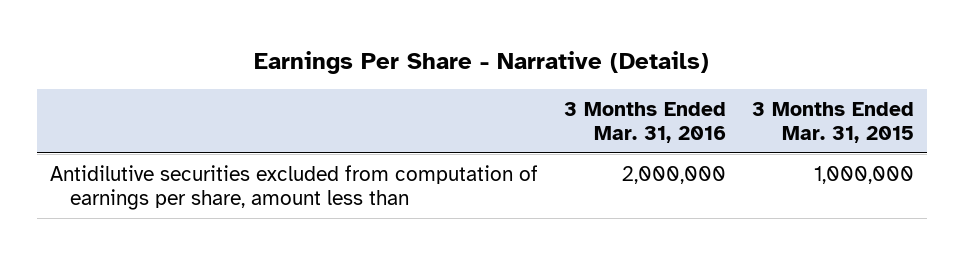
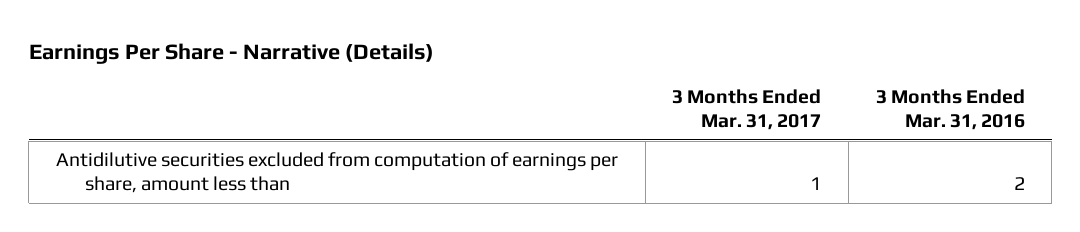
- | 3 Months Ended Mar. 31, 2016 | 3 Months Ended Mar. 31, 2015
+ | 3 Months Ended Mar. 31, 2017 | 3 Months Ended Mar. 31, 2016
- Antidilutive securities excluded from computation of earnings per share, amount less than | 2,000,000 | 1,000,000
+ Antidilutive securities excluded from computation of earnings per share, amount less than | 1 | 2

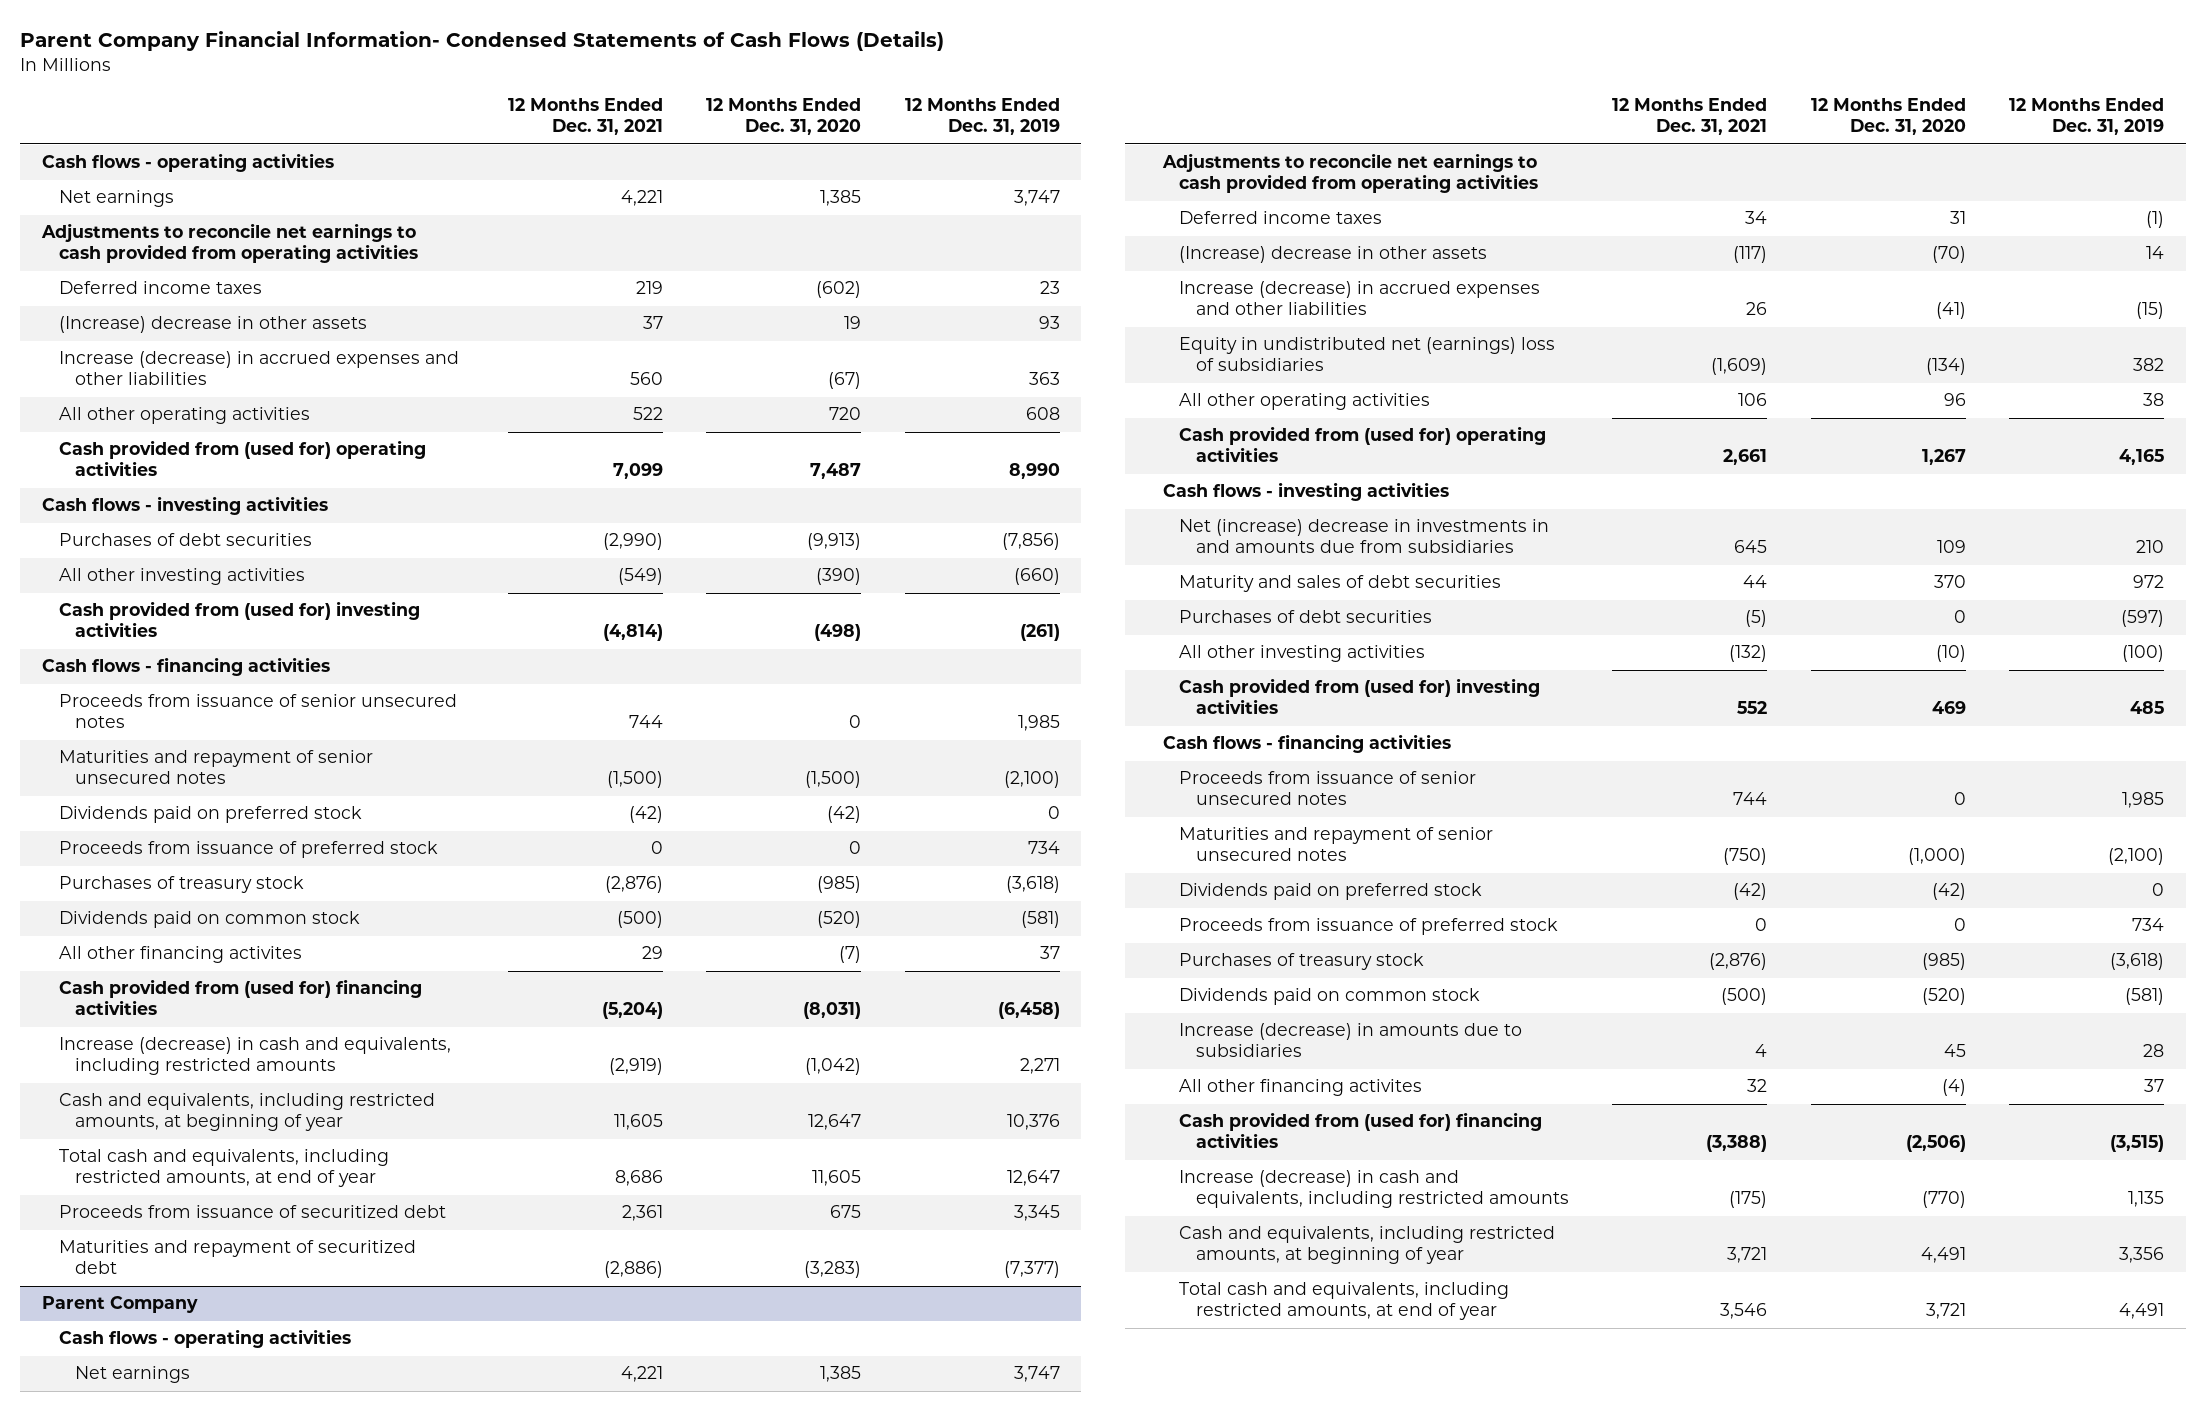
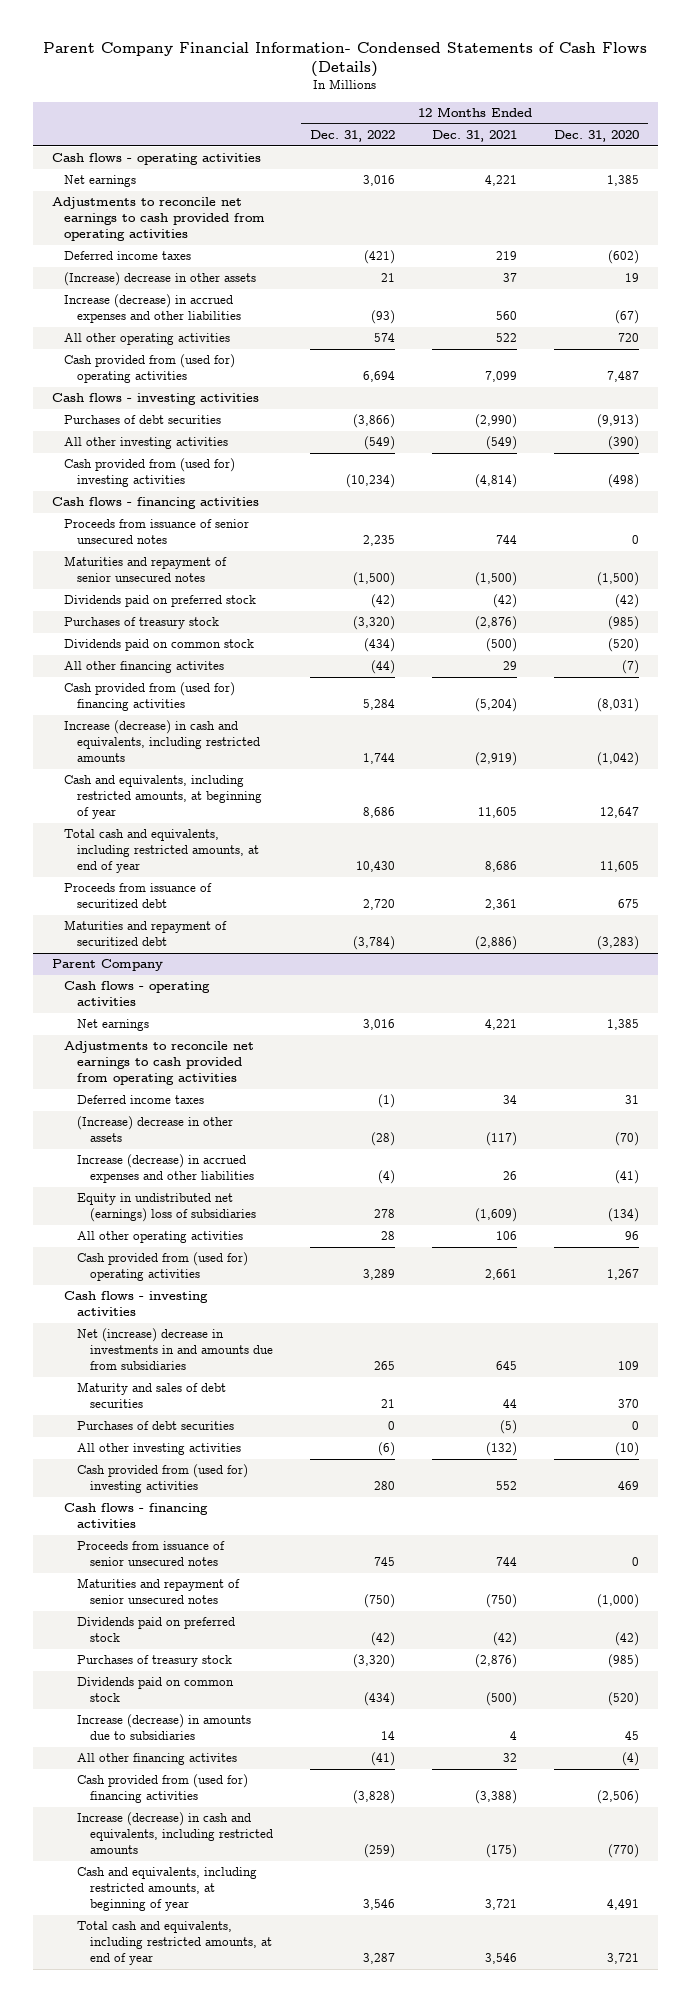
- | 12 Months Ended Dec. 31, 2021 | 12 Months Ended Dec. 31, 2020 | 12 Months Ended Dec. 31, 2019
+ | 12 Months Ended Dec. 31, 2022 | 12 Months Ended Dec. 31, 2021 | 12 Months Ended Dec. 31, 2020
- Proceeds from issuance of preferred stock | 0 | 0 | 734
@ Parent Company
- Proceeds from issuance of preferred stock | 0 | 0 | 734

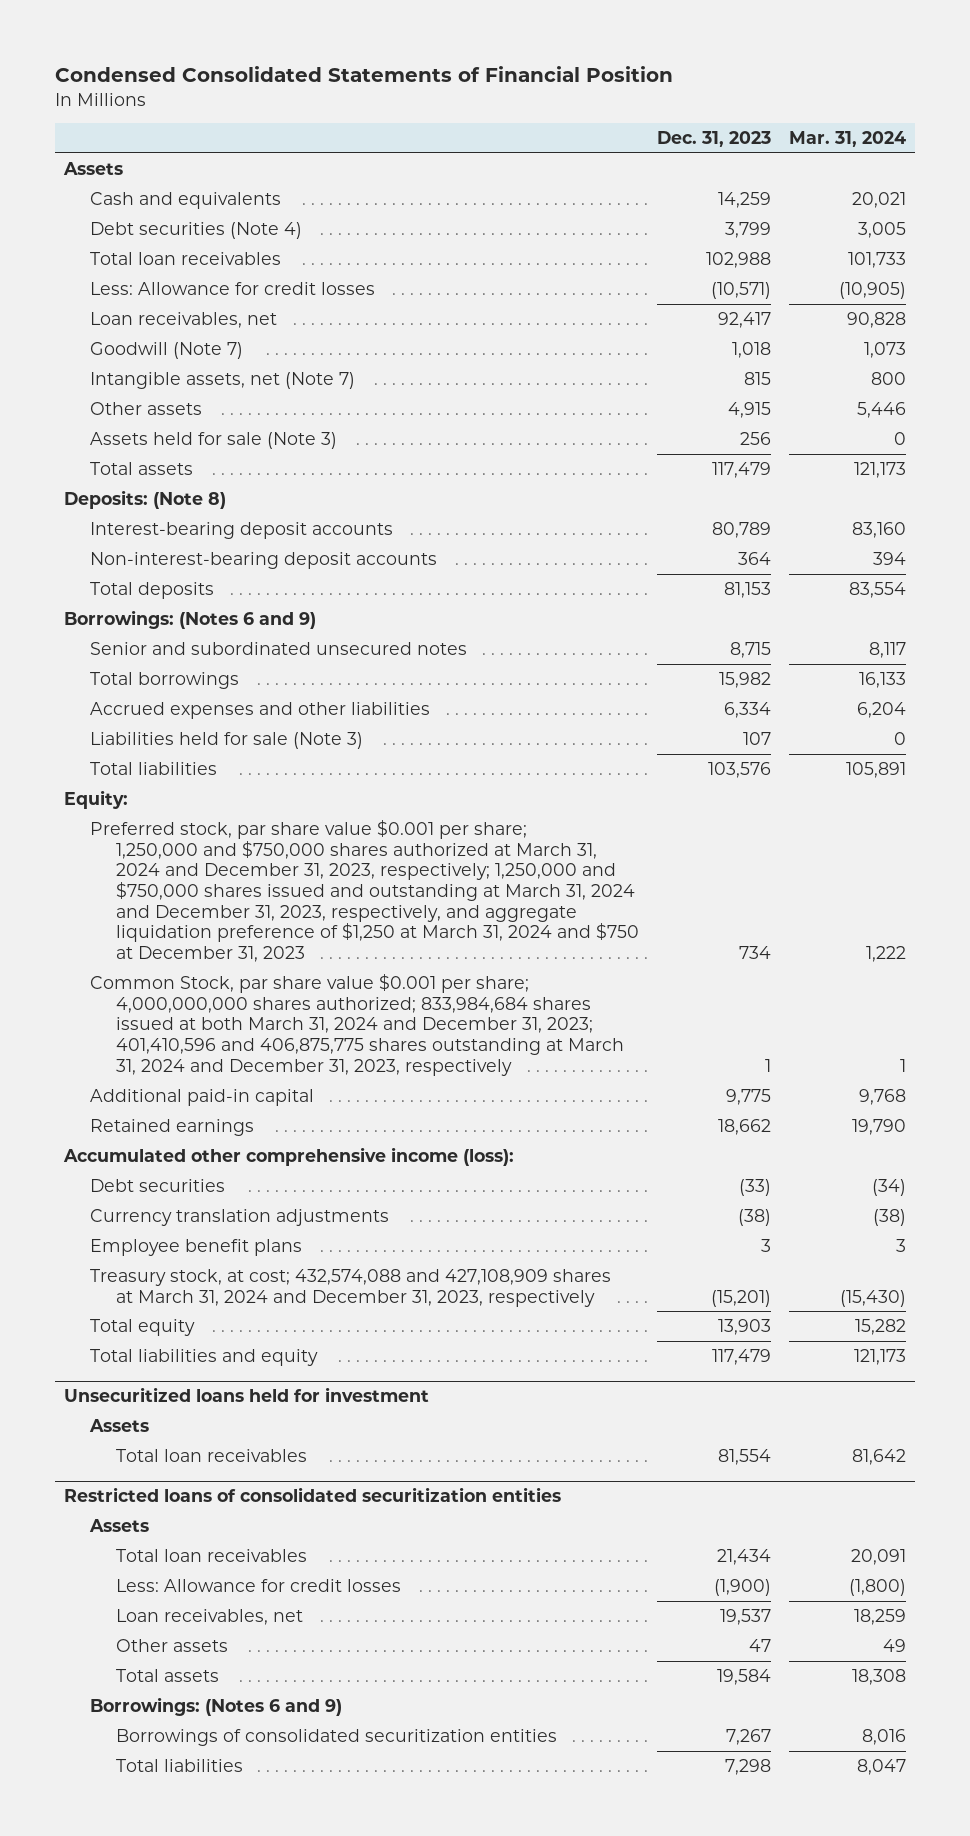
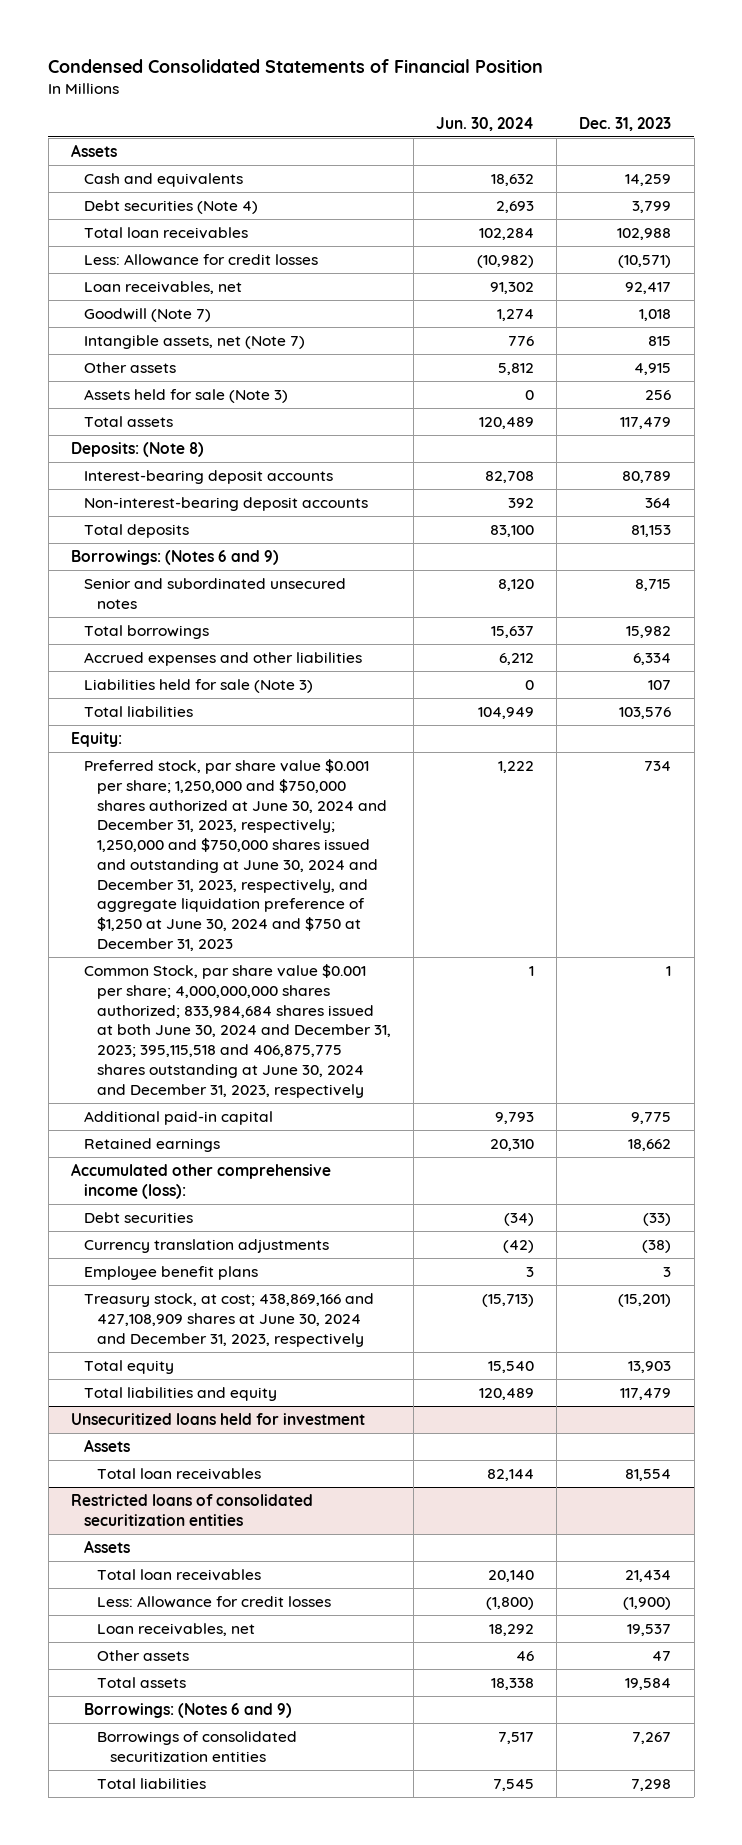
- | Dec. 31, 2023 | Mar. 31, 2024
+ | Jun. 30, 2024 | Dec. 31, 2023
- Preferred stock, par share value $0.001 per share; 1,250,000 and $750,000 shares authorized at March 31, 2024 and December 31, 2023, respectively; 1,250,000 and $750,000 shares issued and outstanding at March 31, 2024 and December 31, 2023, respectively, and aggregate liquidation preference of $1,250 at March 31, 2024 and $750 at December 31, 2023 | 734 | 1,222
- Common Stock, par share value $0.001 per share; 4,000,000,000 shares authorized; 833,984,684 shares issued at both March 31, 2024 and December 31, 2023; 401,410,596 and 406,875,775 shares outstanding at March 31, 2024 and December 31, 2023, respectively | 1 | 1
+ Preferred stock, par share value $0.001 per share; 1,250,000 and $750,000 shares authorized at June 30, 2024 and December 31, 2023, respectively; 1,250,000 and $750,000 shares issued and outstanding at June 30, 2024 and December 31, 2023, respectively, and aggregate liquidation preference of $1,250 at June 30, 2024 and $750 at December 31, 2023 | 1,222 | 734
+ Common Stock, par share value $0.001 per share; 4,000,000,000 shares authorized; 833,984,684 shares issued at both June 30, 2024 and December 31, 2023; 395,115,518 and 406,875,775 shares outstanding at June 30, 2024 and December 31, 2023, respectively | 1 | 1
- Treasury stock, at cost; 432,574,088 and 427,108,909 shares at March 31, 2024 and December 31, 2023, respectively | (15,201) | (15,430)
+ Treasury stock, at cost; 438,869,166 and 427,108,909 shares at June 30, 2024 and December 31, 2023, respectively | (15,713) | (15,201)

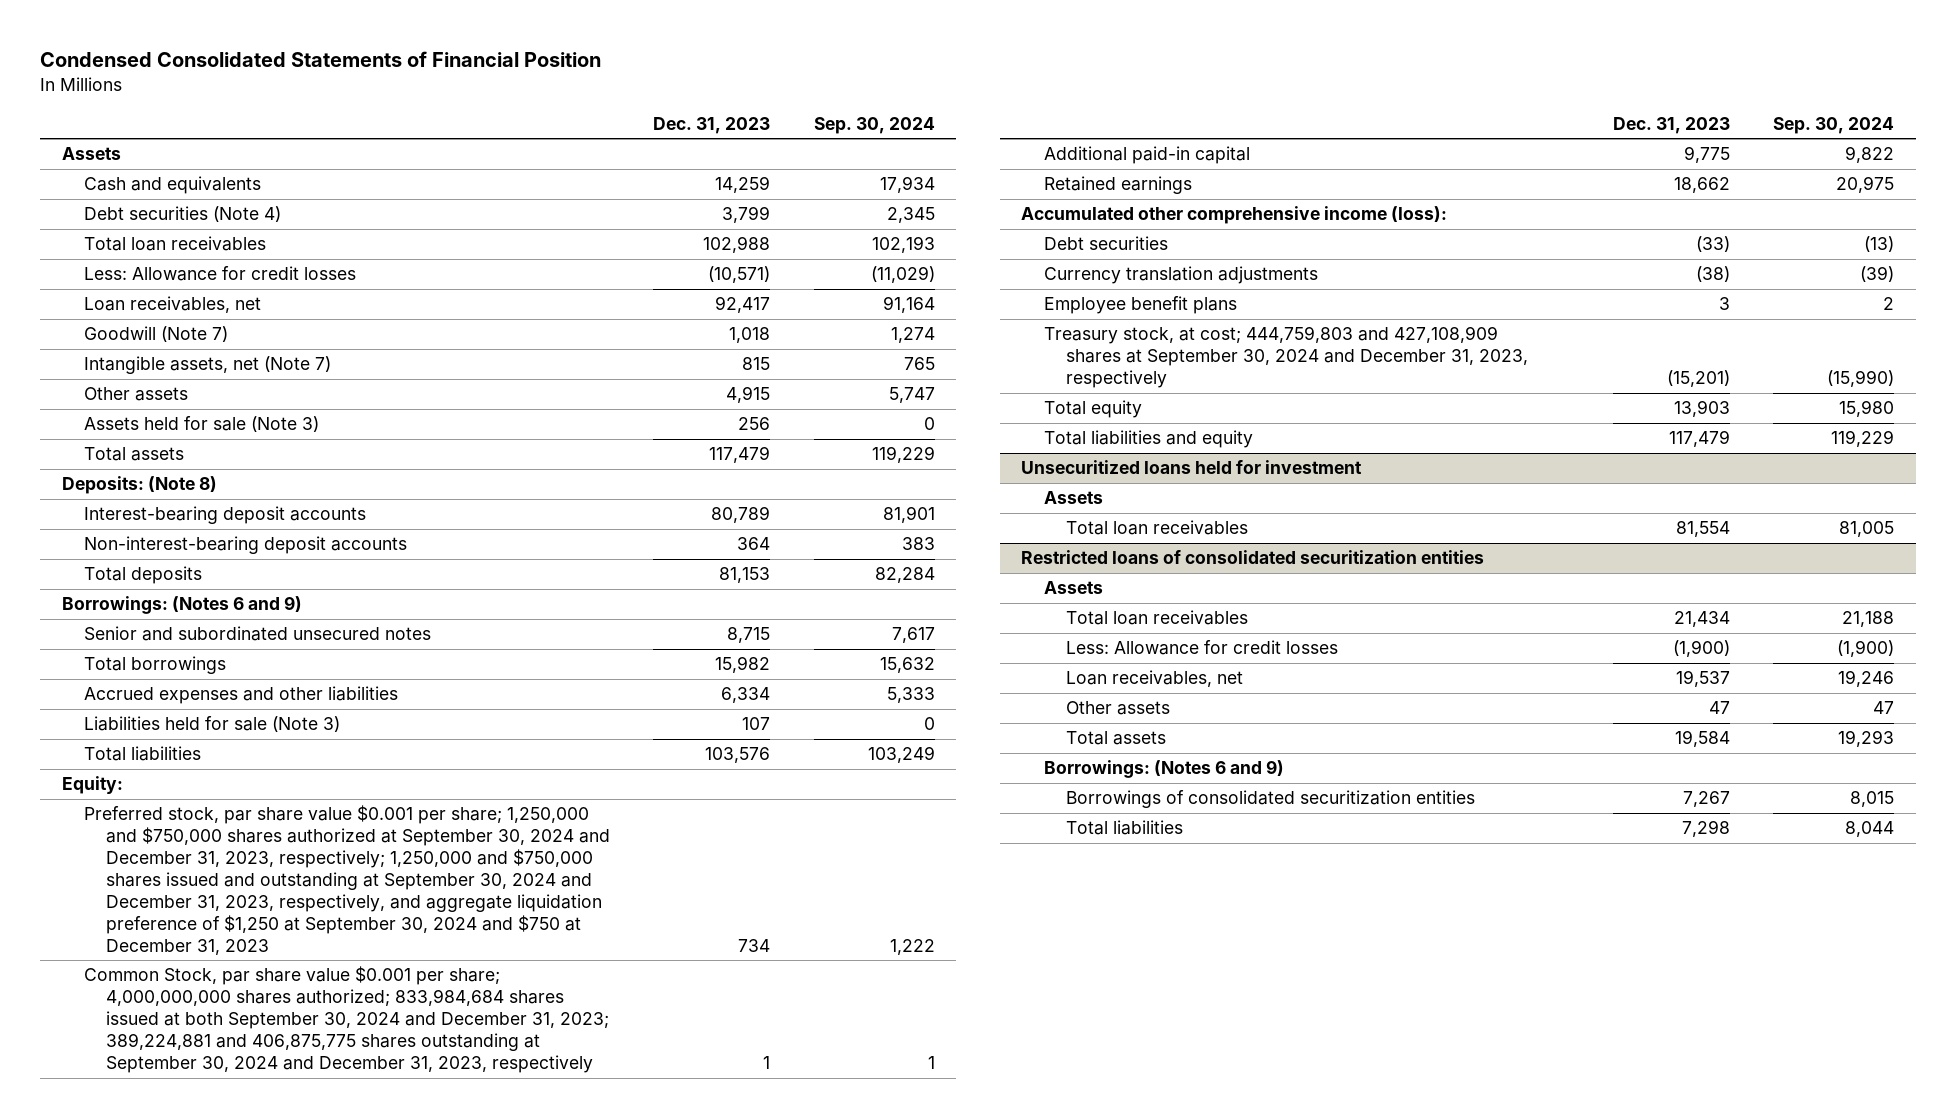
- | Jun. 30, 2024 | Dec. 31, 2023
+ | Dec. 31, 2023 | Sep. 30, 2024
- Preferred stock, par share value $0.001 per share; 1,250,000 and $750,000 shares authorized at June 30, 2024 and December 31, 2023, respectively; 1,250,000 and $750,000 shares issued and outstanding at June 30, 2024 and December 31, 2023, respectively, and aggregate liquidation preference of $1,250 at June 30, 2024 and $750 at December 31, 2023 | 1,222 | 734
- Common Stock, par share value $0.001 per share; 4,000,000,000 shares authorized; 833,984,684 shares issued at both June 30, 2024 and December 31, 2023; 395,115,518 and 406,875,775 shares outstanding at June 30, 2024 and December 31, 2023, respectively | 1 | 1
+ Preferred stock, par share value $0.001 per share; 1,250,000 and $750,000 shares authorized at September 30, 2024 and December 31, 2023, respectively; 1,250,000 and $750,000 shares issued and outstanding at September 30, 2024 and December 31, 2023, respectively, and aggregate liquidation preference of $1,250 at September 30, 2024 and $750 at December 31, 2023 | 734 | 1,222
+ Common Stock, par share value $0.001 per share; 4,000,000,000 shares authorized; 833,984,684 shares issued at both September 30, 2024 and December 31, 2023; 389,224,881 and 406,875,775 shares outstanding at September 30, 2024 and December 31, 2023, respectively | 1 | 1
- Treasury stock, at cost; 438,869,166 and 427,108,909 shares at June 30, 2024 and December 31, 2023, respectively | (15,713) | (15,201)
+ Treasury stock, at cost; 444,759,803 and 427,108,909 shares at September 30, 2024 and December 31, 2023, respectively | (15,201) | (15,990)

